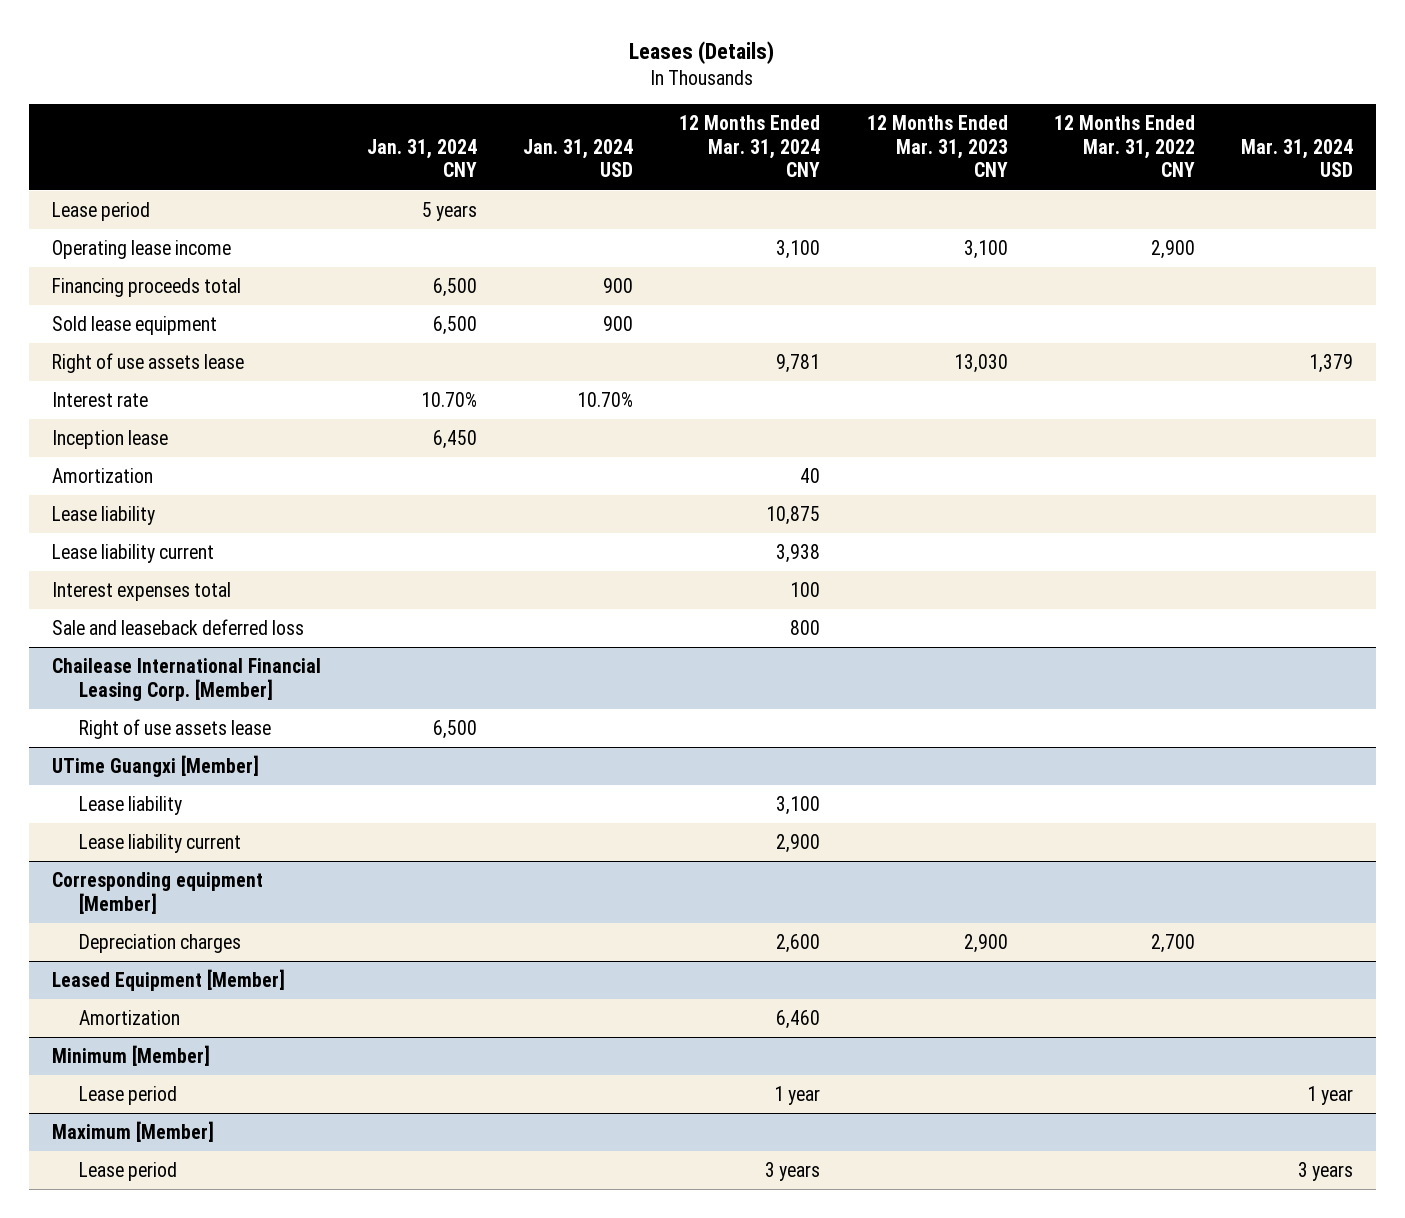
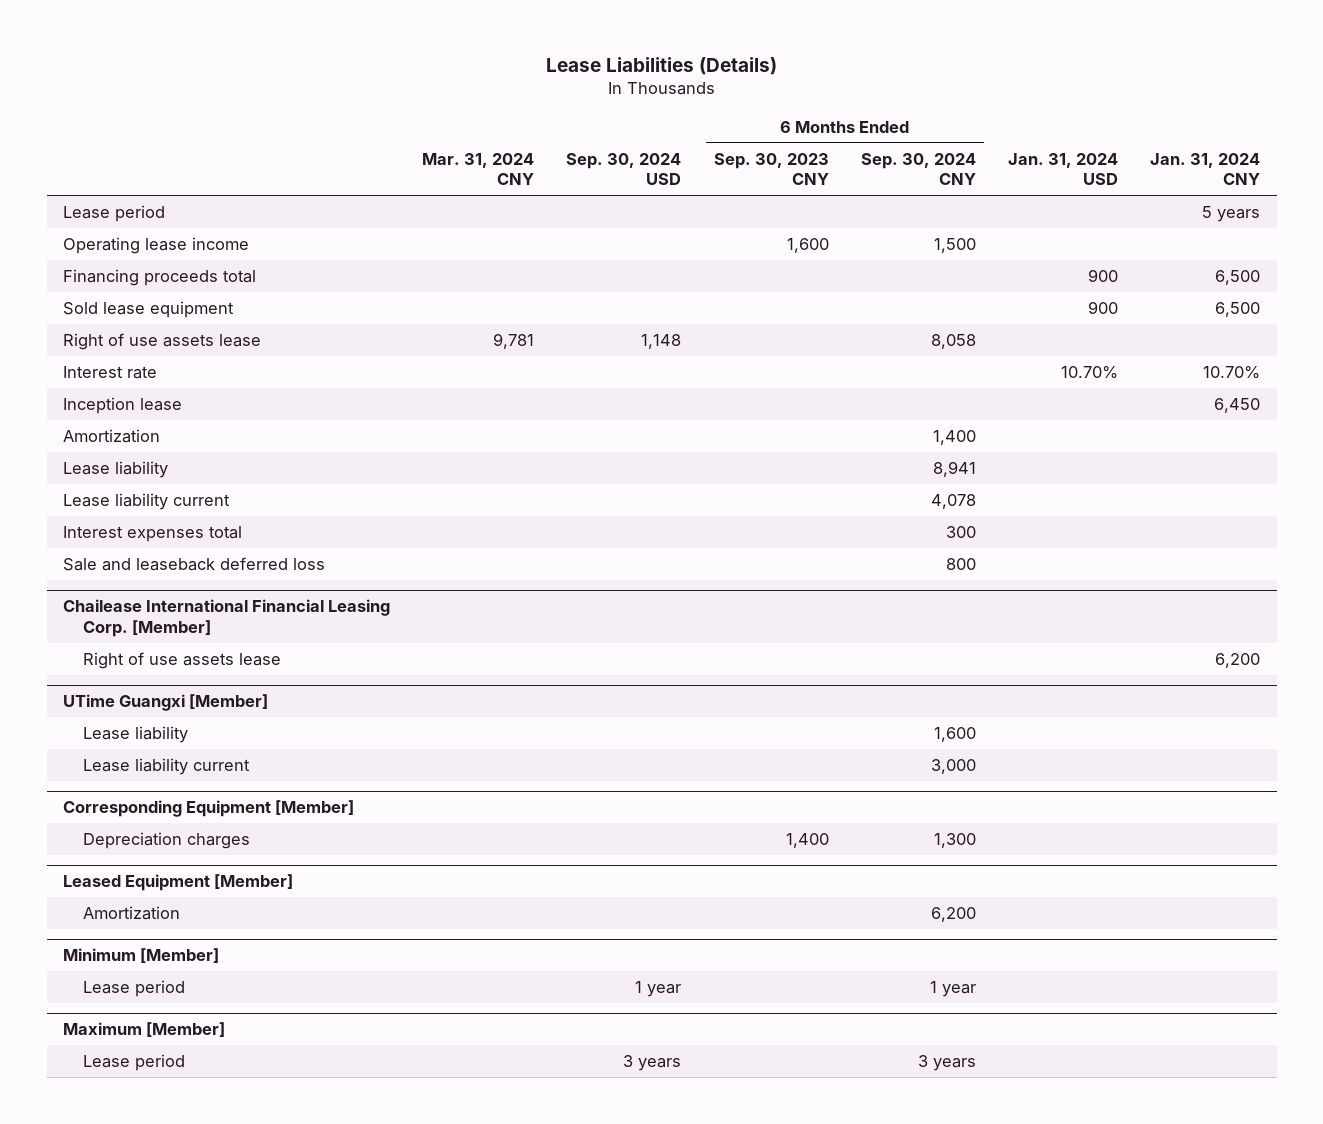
- Leases (Details)
+ Lease Liabilities (Details)
- | Jan. 31, 2024 CNY | Jan. 31, 2024 USD | 12 Months Ended Mar. 31, 2024 CNY | 12 Months Ended Mar. 31, 2023 CNY | 12 Months Ended Mar. 31, 2022 CNY | Mar. 31, 2024 USD
+ | Mar. 31, 2024 CNY | Sep. 30, 2024 USD | 6 Months Ended Sep. 30, 2023 CNY | 6 Months Ended Sep. 30, 2024 CNY | Jan. 31, 2024 USD | Jan. 31, 2024 CNY
@ Chailease International Financial Leasing Corp. [Member]
- Right of use assets lease | 6,500 | | | | |
+ Right of use assets lease | | | | | | 6,200
- Corresponding equipment [Member]
+ Corresponding Equipment [Member]

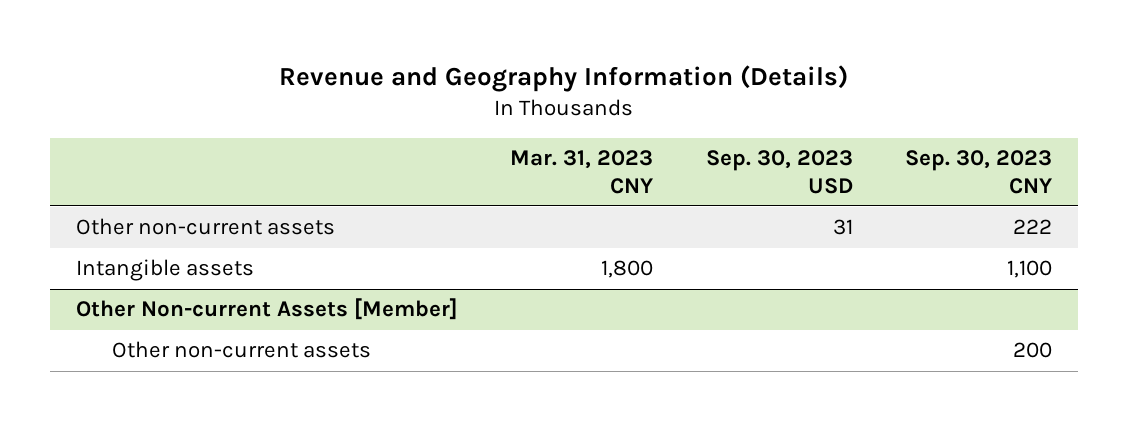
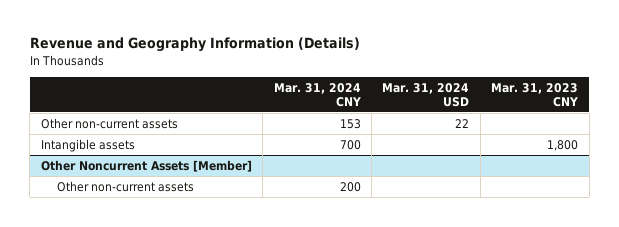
- | Mar. 31, 2023 CNY | Sep. 30, 2023 USD | Sep. 30, 2023 CNY
+ | Mar. 31, 2024 CNY | Mar. 31, 2024 USD | Mar. 31, 2023 CNY
- Other Non-current Assets [Member]
+ Other Noncurrent Assets [Member]

